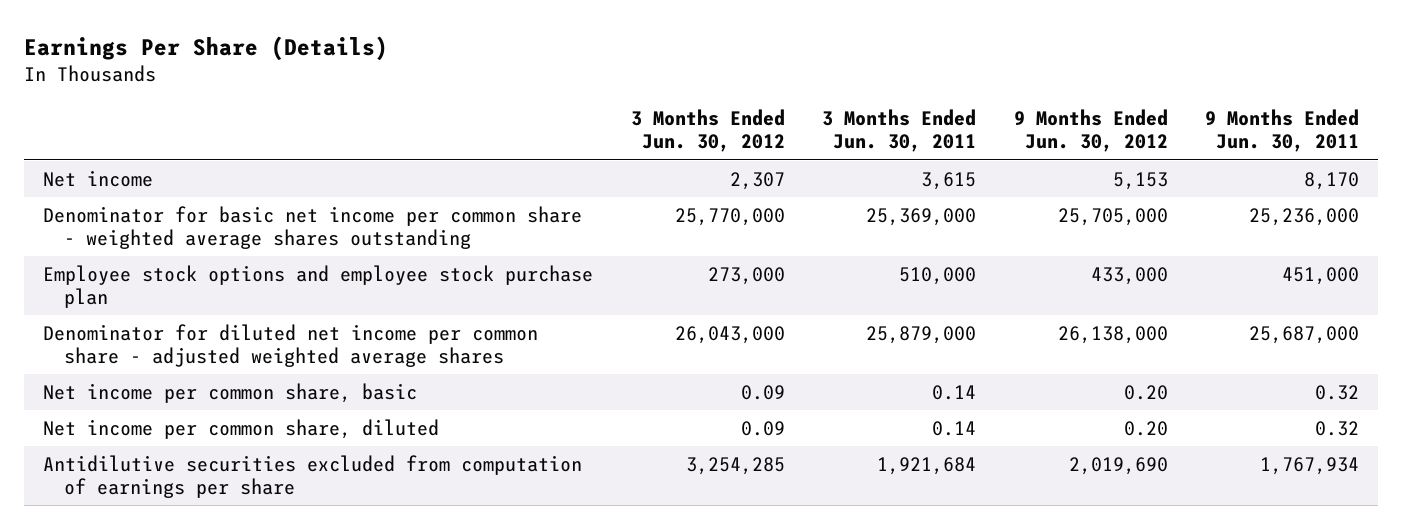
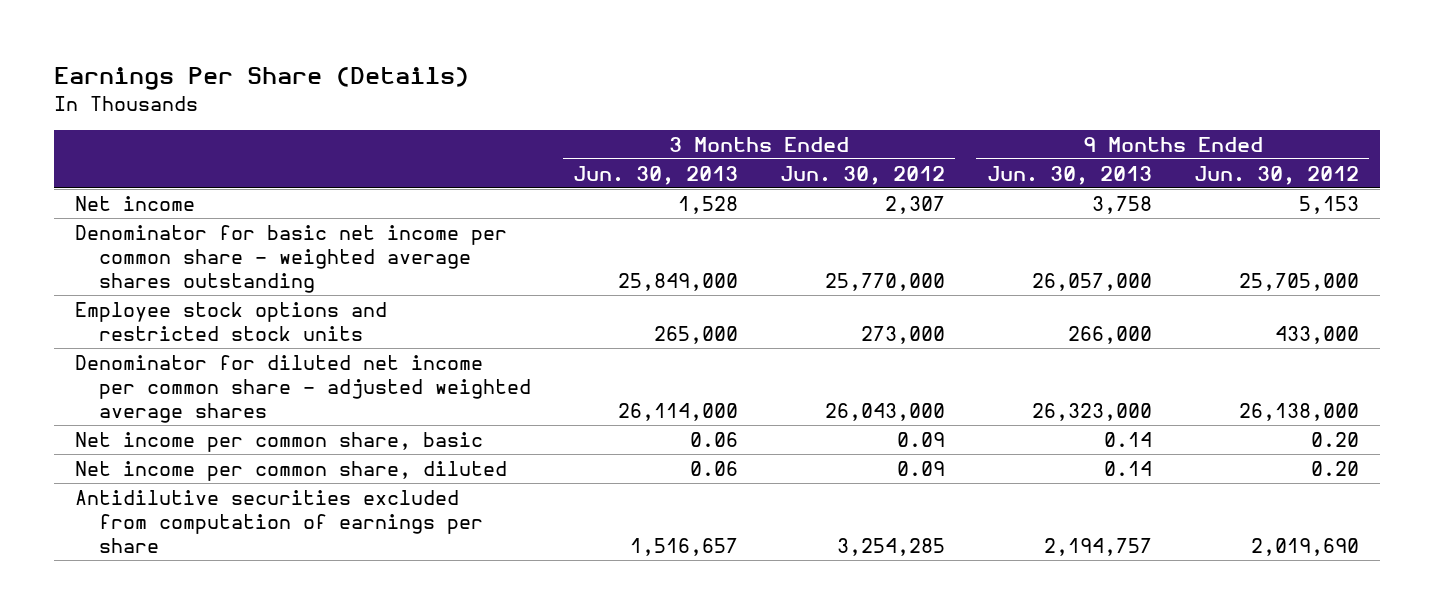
- | 3 Months Ended Jun. 30, 2012 | 3 Months Ended Jun. 30, 2011 | 9 Months Ended Jun. 30, 2012 | 9 Months Ended Jun. 30, 2011
+ | 3 Months Ended Jun. 30, 2013 | 3 Months Ended Jun. 30, 2012 | 9 Months Ended Jun. 30, 2013 | 9 Months Ended Jun. 30, 2012
- Employee stock options and employee stock purchase plan | 273,000 | 510,000 | 433,000 | 451,000
+ Employee stock options and restricted stock units | 265,000 | 273,000 | 266,000 | 433,000

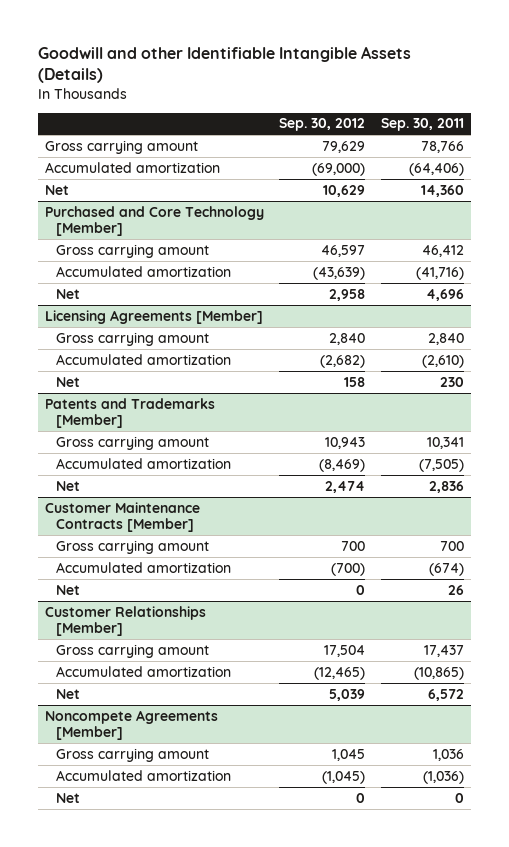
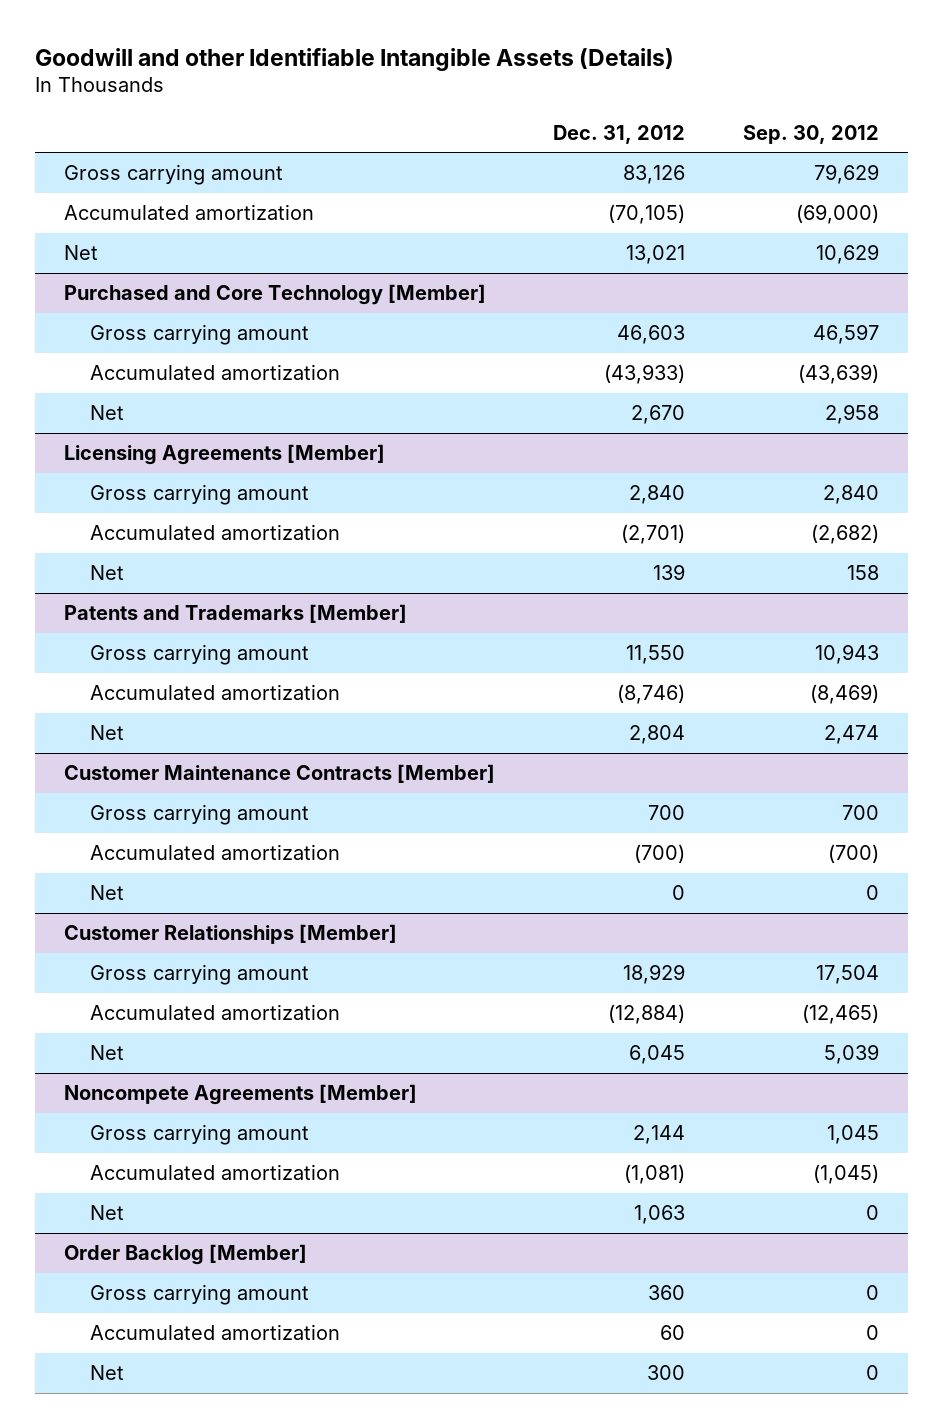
- | Sep. 30, 2012 | Sep. 30, 2011
+ | Dec. 31, 2012 | Sep. 30, 2012
+ Order Backlog [Member]
+ Gross carrying amount | 360 | 0
+ Accumulated amortization | 60 | 0
+ Net | 300 | 0

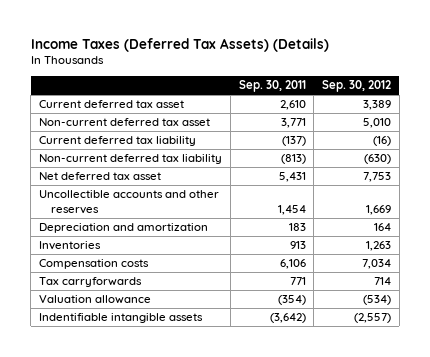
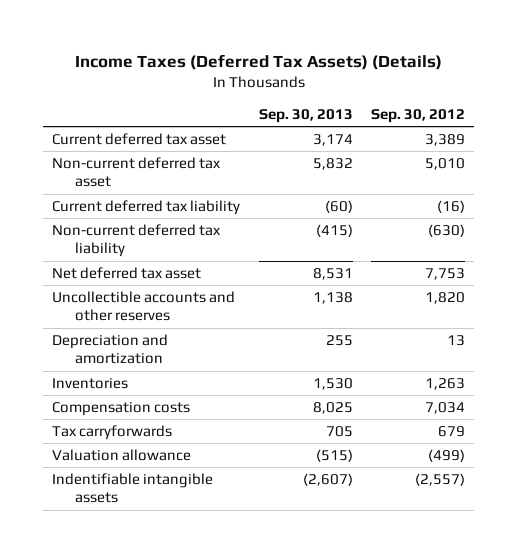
- | Sep. 30, 2011 | Sep. 30, 2012
+ | Sep. 30, 2013 | Sep. 30, 2012
- Uncollectible accounts and other reserves | 1,454 | 1,669
- Depreciation and amortization | 183 | 164
+ Uncollectible accounts and other reserves | 1,138 | 1,820
+ Depreciation and amortization | 255 | 13
- Tax carryforwards | 771 | 714
- Valuation allowance | (354) | (534)
+ Tax carryforwards | 705 | 679
+ Valuation allowance | (515) | (499)

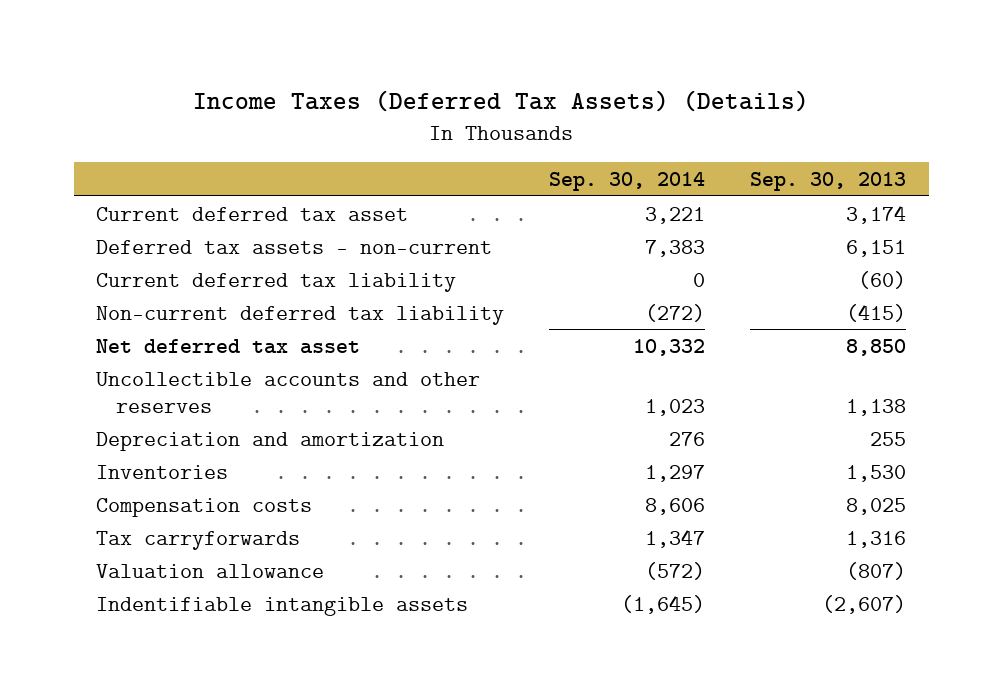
- | Sep. 30, 2013 | Sep. 30, 2012
+ | Sep. 30, 2014 | Sep. 30, 2013
- Non-current deferred tax asset | 5,832 | 5,010
+ Deferred tax assets - non-current | 7,383 | 6,151
- Net deferred tax asset | 8,531 | 7,753
+ Net deferred tax asset | 10,332 | 8,850
- Tax carryforwards | 705 | 679
- Valuation allowance | (515) | (499)
+ Tax carryforwards | 1,347 | 1,316
+ Valuation allowance | (572) | (807)

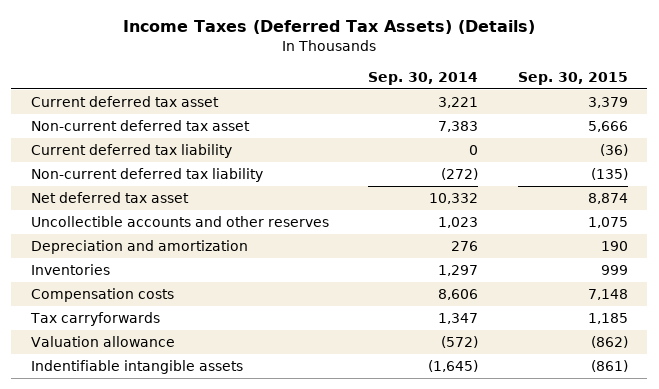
- | Sep. 30, 2014 | Sep. 30, 2013
+ | Sep. 30, 2014 | Sep. 30, 2015
- Deferred tax assets - non-current | 7,383 | 6,151
+ Non-current deferred tax asset | 7,383 | 5,666

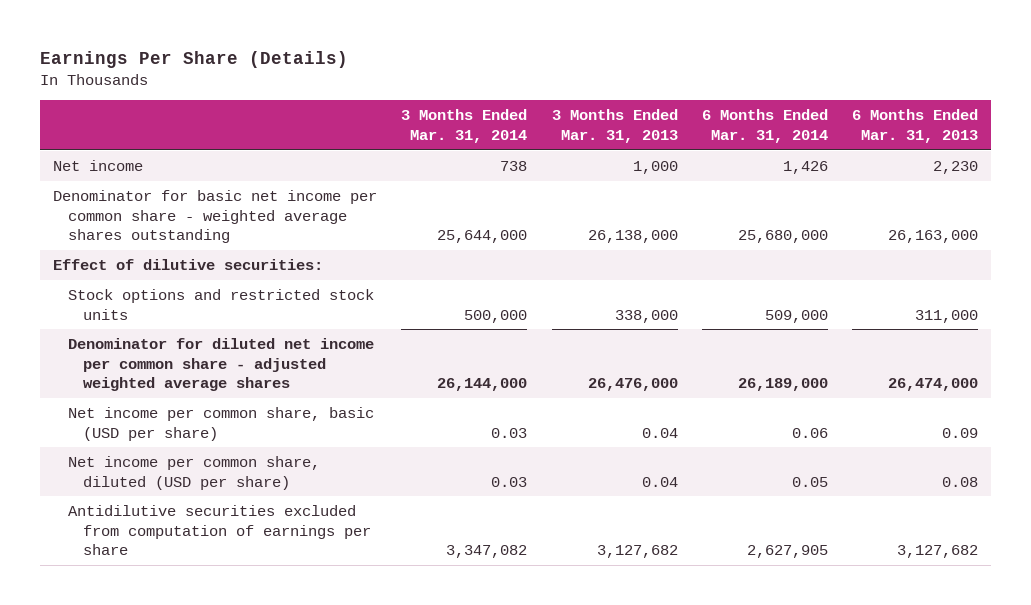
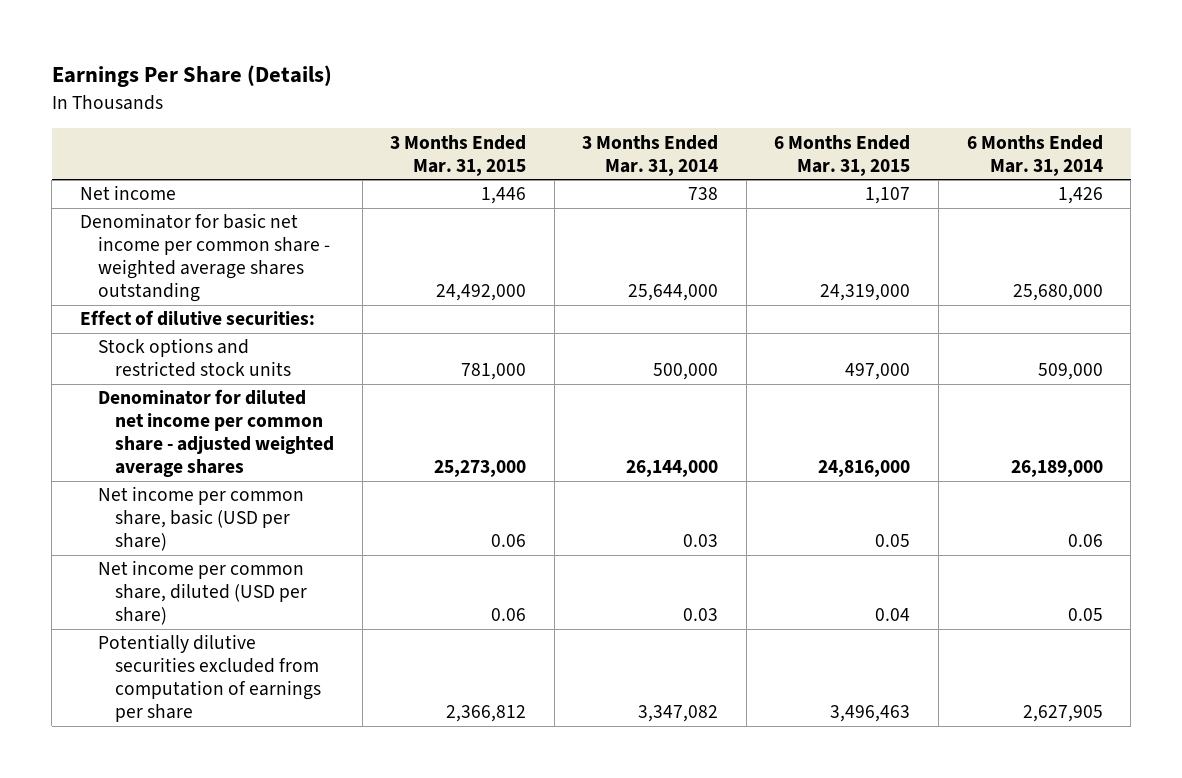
- | 3 Months Ended Mar. 31, 2014 | 3 Months Ended Mar. 31, 2013 | 6 Months Ended Mar. 31, 2014 | 6 Months Ended Mar. 31, 2013
+ | 3 Months Ended Mar. 31, 2015 | 3 Months Ended Mar. 31, 2014 | 6 Months Ended Mar. 31, 2015 | 6 Months Ended Mar. 31, 2014
- Antidilutive securities excluded from computation of earnings per share | 3,347,082 | 3,127,682 | 2,627,905 | 3,127,682
+ Potentially dilutive securities excluded from computation of earnings per share | 2,366,812 | 3,347,082 | 3,496,463 | 2,627,905

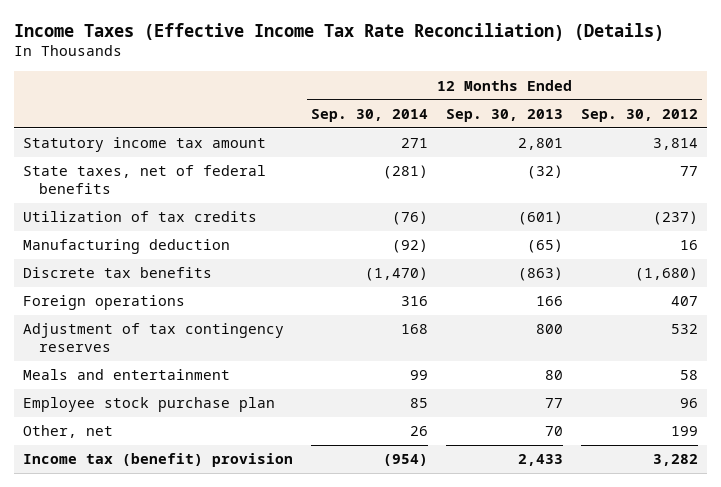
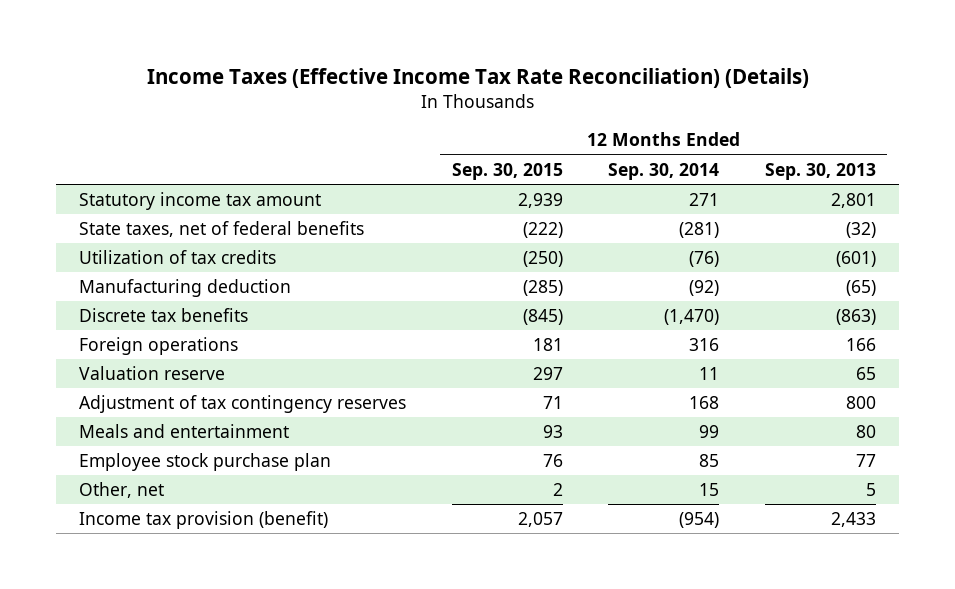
- | 12 Months Ended Sep. 30, 2014 | 12 Months Ended Sep. 30, 2013 | 12 Months Ended Sep. 30, 2012
+ | 12 Months Ended Sep. 30, 2015 | 12 Months Ended Sep. 30, 2014 | 12 Months Ended Sep. 30, 2013
+ Valuation reserve | 297 | 11 | 65
- Other, net | 26 | 70 | 199
- Income tax (benefit) provision | (954) | 2,433 | 3,282
+ Other, net | 2 | 15 | 5
+ Income tax provision (benefit) | 2,057 | (954) | 2,433

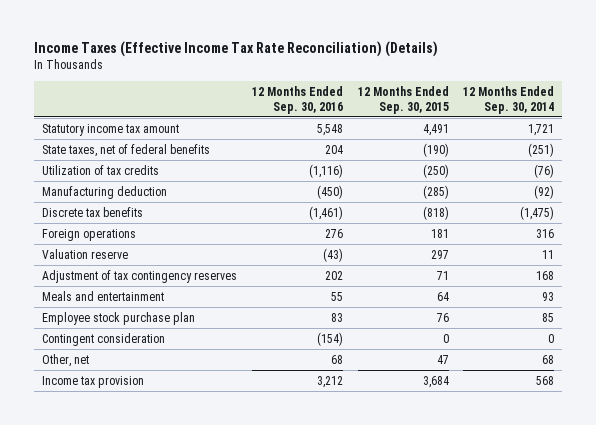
- | 12 Months Ended Sep. 30, 2015 | 12 Months Ended Sep. 30, 2014 | 12 Months Ended Sep. 30, 2013
+ | 12 Months Ended Sep. 30, 2016 | 12 Months Ended Sep. 30, 2015 | 12 Months Ended Sep. 30, 2014
- Statutory income tax amount | 2,939 | 271 | 2,801
- State taxes, net of federal benefits | (222) | (281) | (32)
+ Statutory income tax amount | 5,548 | 4,491 | 1,721
+ State taxes, net of federal benefits | 204 | (190) | (251)
- Discrete tax benefits | (845) | (1,470) | (863)
+ Discrete tax benefits | (1,461) | (818) | (1,475)
- Meals and entertainment | 93 | 99 | 80
+ Meals and entertainment | 55 | 64 | 93
- Other, net | 2 | 15 | 5
- Income tax provision (benefit) | 2,057 | (954) | 2,433
+ Contingent consideration | (154) | 0 | 0
+ Other, net | 68 | 47 | 68
+ Income tax provision | 3,212 | 3,684 | 568

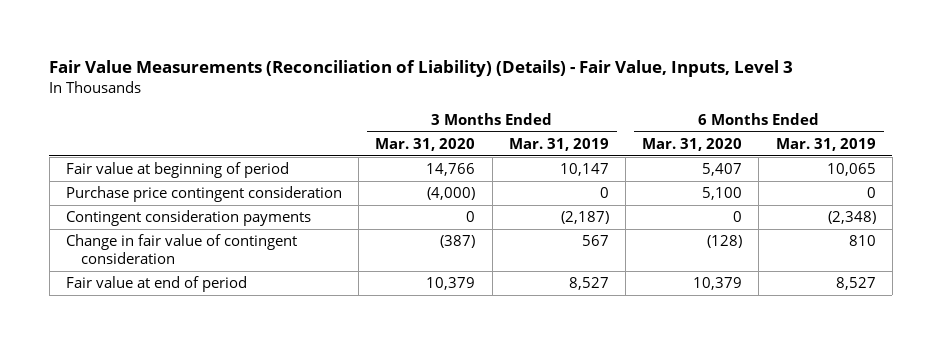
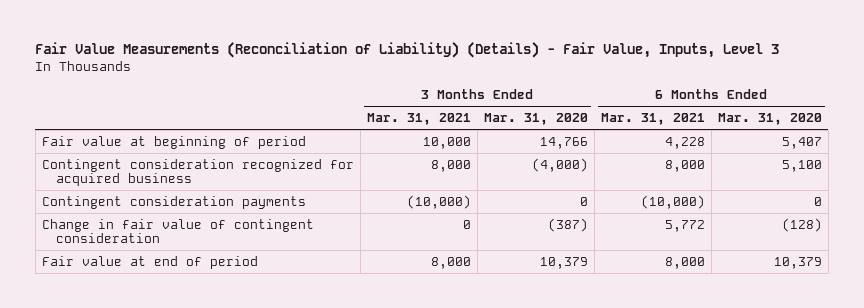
- | 3 Months Ended Mar. 31, 2020 | 3 Months Ended Mar. 31, 2019 | 6 Months Ended Mar. 31, 2020 | 6 Months Ended Mar. 31, 2019
+ | 3 Months Ended Mar. 31, 2021 | 3 Months Ended Mar. 31, 2020 | 6 Months Ended Mar. 31, 2021 | 6 Months Ended Mar. 31, 2020
- Purchase price contingent consideration | (4,000) | 0 | 5,100 | 0
+ Contingent consideration recognized for acquired business | 8,000 | (4,000) | 8,000 | 5,100

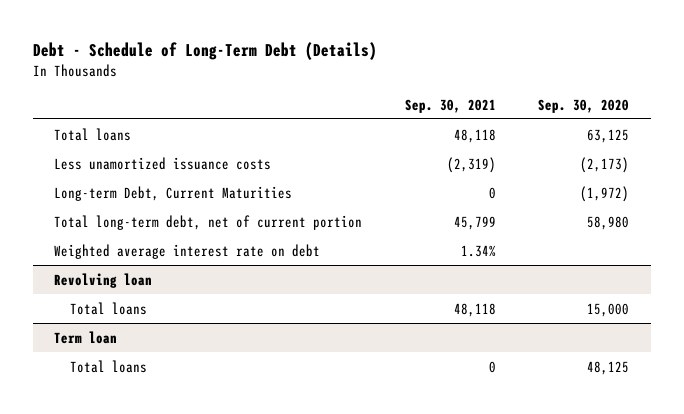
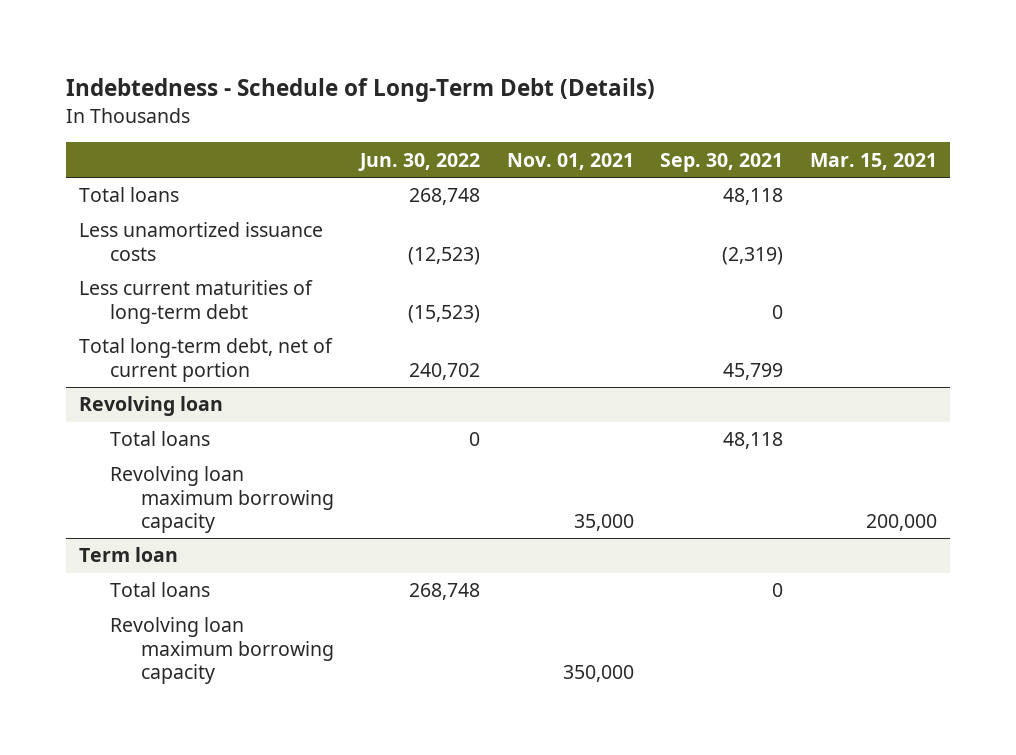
- Debt - Schedule of Long-Term Debt (Details)
+ Indebtedness - Schedule of Long-Term Debt (Details)
- | Sep. 30, 2021 | Sep. 30, 2020
+ | Jun. 30, 2022 | Nov. 01, 2021 | Sep. 30, 2021 | Mar. 15, 2021
- Long-term Debt, Current Maturities | 0 | (1,972)
+ Less current maturities of long-term debt | (15,523) | | 0 |
- Weighted average interest rate on debt | 1.34% |
@ Revolving loan
+ Revolving loan maximum borrowing capacity | | 35,000 | | 200,000
@ Term loan
+ Revolving loan maximum borrowing capacity | | 350,000 | |

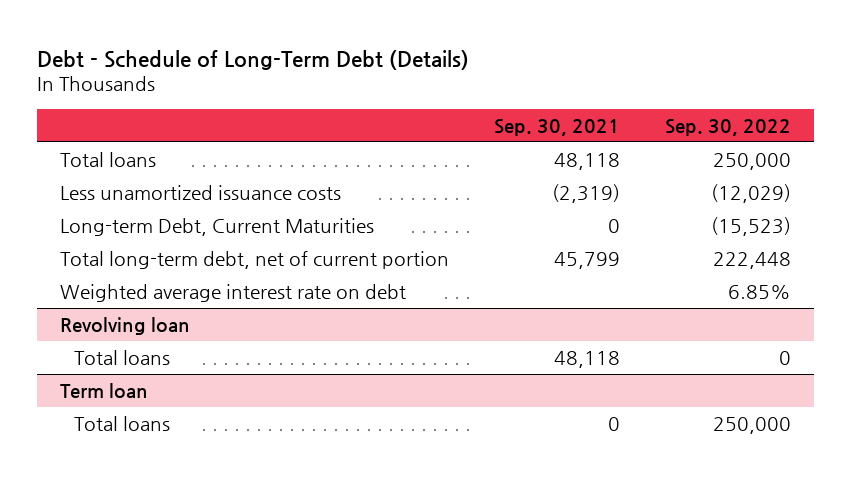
- Indebtedness - Schedule of Long-Term Debt (Details)
+ Debt - Schedule of Long-Term Debt (Details)
- | Jun. 30, 2022 | Nov. 01, 2021 | Sep. 30, 2021 | Mar. 15, 2021
+ | Sep. 30, 2021 | Sep. 30, 2022
- Less current maturities of long-term debt | (15,523) | | 0 |
+ Long-term Debt, Current Maturities | 0 | (15,523)
+ Weighted average interest rate on debt | | 6.85%
@ Revolving loan
- Revolving loan maximum borrowing capacity | | 35,000 | | 200,000
@ Term loan
- Revolving loan maximum borrowing capacity | | 350,000 | |

